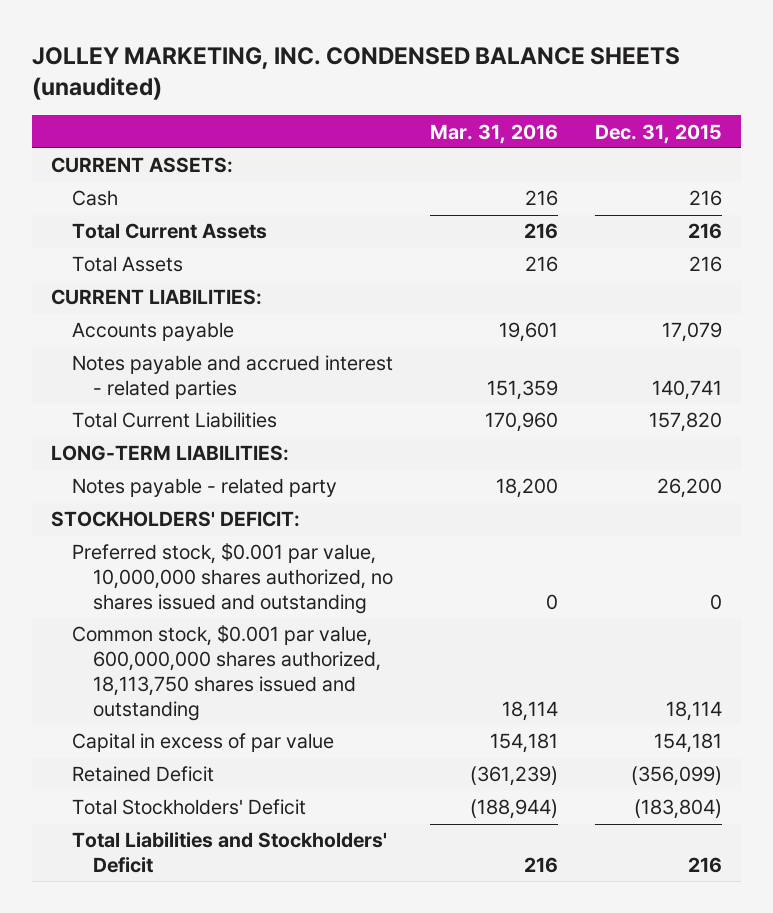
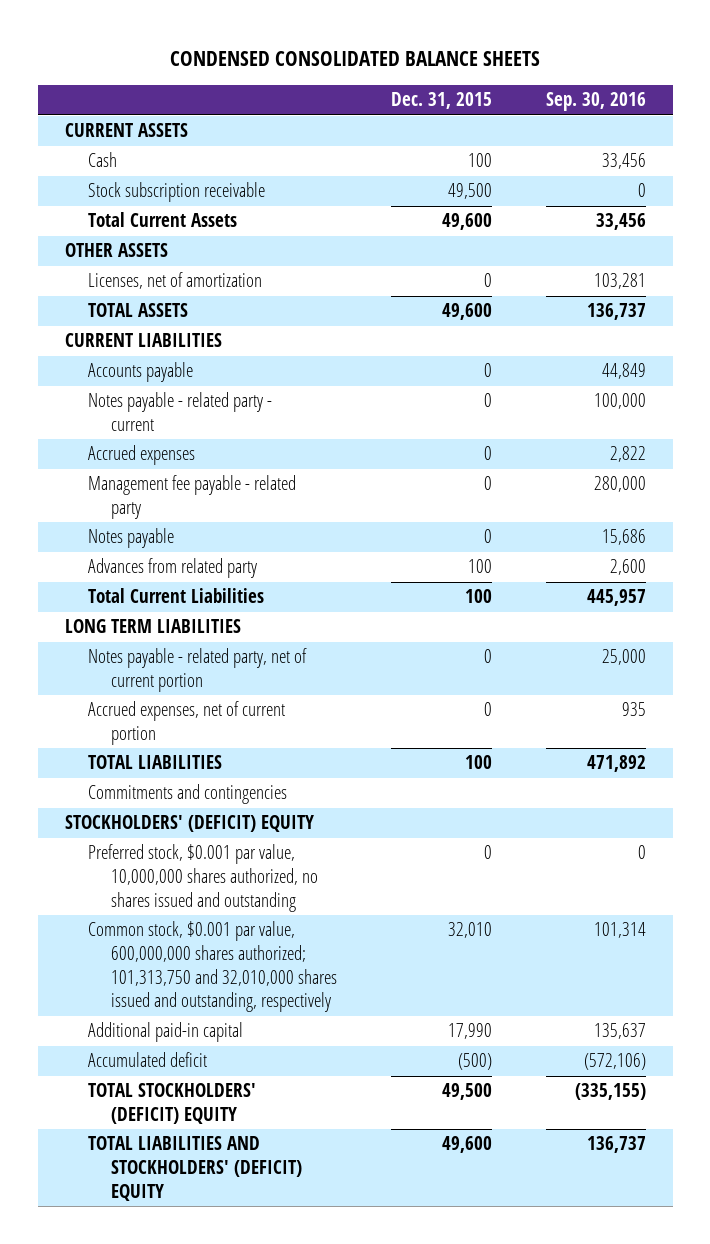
- JOLLEY MARKETING, INC. CONDENSED BALANCE SHEETS (unaudited)
+ CONDENSED CONSOLIDATED BALANCE SHEETS
- | Mar. 31, 2016 | Dec. 31, 2015
+ | Dec. 31, 2015 | Sep. 30, 2016
- CURRENT ASSETS:
- Cash | 216 | 216
- Total Current Assets | 216 | 216
- Total Assets | 216 | 216
- CURRENT LIABILITIES:
- Accounts payable | 19,601 | 17,079
- Notes payable and accrued interest - related parties | 151,359 | 140,741
- Total Current Liabilities | 170,960 | 157,820
- LONG-TERM LIABILITIES:
- Notes payable - related party | 18,200 | 26,200
- STOCKHOLDERS' DEFICIT:
+ CURRENT ASSETS
+ Cash | 100 | 33,456
+ Stock subscription receivable | 49,500 | 0
+ Total Current Assets | 49,600 | 33,456
+ OTHER ASSETS
+ Licenses, net of amortization | 0 | 103,281
+ TOTAL ASSETS | 49,600 | 136,737
+ CURRENT LIABILITIES
+ Accounts payable | 0 | 44,849
+ Notes payable - related party - current | 0 | 100,000
+ Accrued expenses | 0 | 2,822
+ Management fee payable - related party | 0 | 280,000
+ Notes payable | 0 | 15,686
+ Advances from related party | 100 | 2,600
+ Total Current Liabilities | 100 | 445,957
+ LONG TERM LIABILITIES
+ Notes payable - related party, net of current portion | 0 | 25,000
+ Accrued expenses, net of current portion | 0 | 935
+ TOTAL LIABILITIES | 100 | 471,892
+ Commitments and contingencies
+ STOCKHOLDERS' (DEFICIT) EQUITY
- Common stock, $0.001 par value, 600,000,000 shares authorized, 18,113,750 shares issued and outstanding | 18,114 | 18,114
- Capital in excess of par value | 154,181 | 154,181
- Retained Deficit | (361,239) | (356,099)
- Total Stockholders' Deficit | (188,944) | (183,804)
- Total Liabilities and Stockholders' Deficit | 216 | 216
+ Common stock, $0.001 par value, 600,000,000 shares authorized; 101,313,750 and 32,010,000 shares issued and outstanding, respectively | 32,010 | 101,314
+ Additional paid-in capital | 17,990 | 135,637
+ Accumulated deficit | (500) | (572,106)
+ TOTAL STOCKHOLDERS' (DEFICIT) EQUITY | 49,500 | (335,155)
+ TOTAL LIABILITIES AND STOCKHOLDERS' (DEFICIT) EQUITY | 49,600 | 136,737

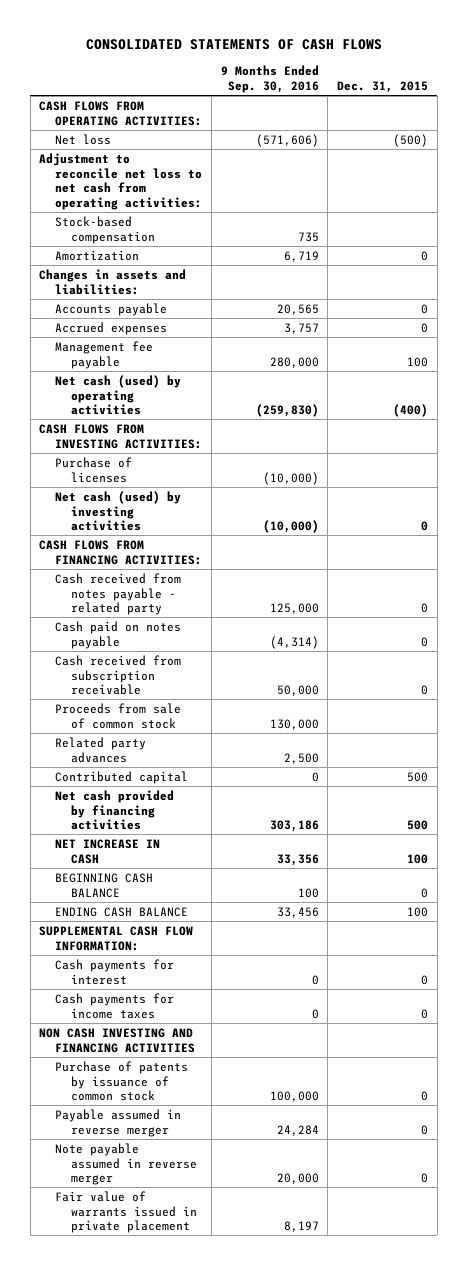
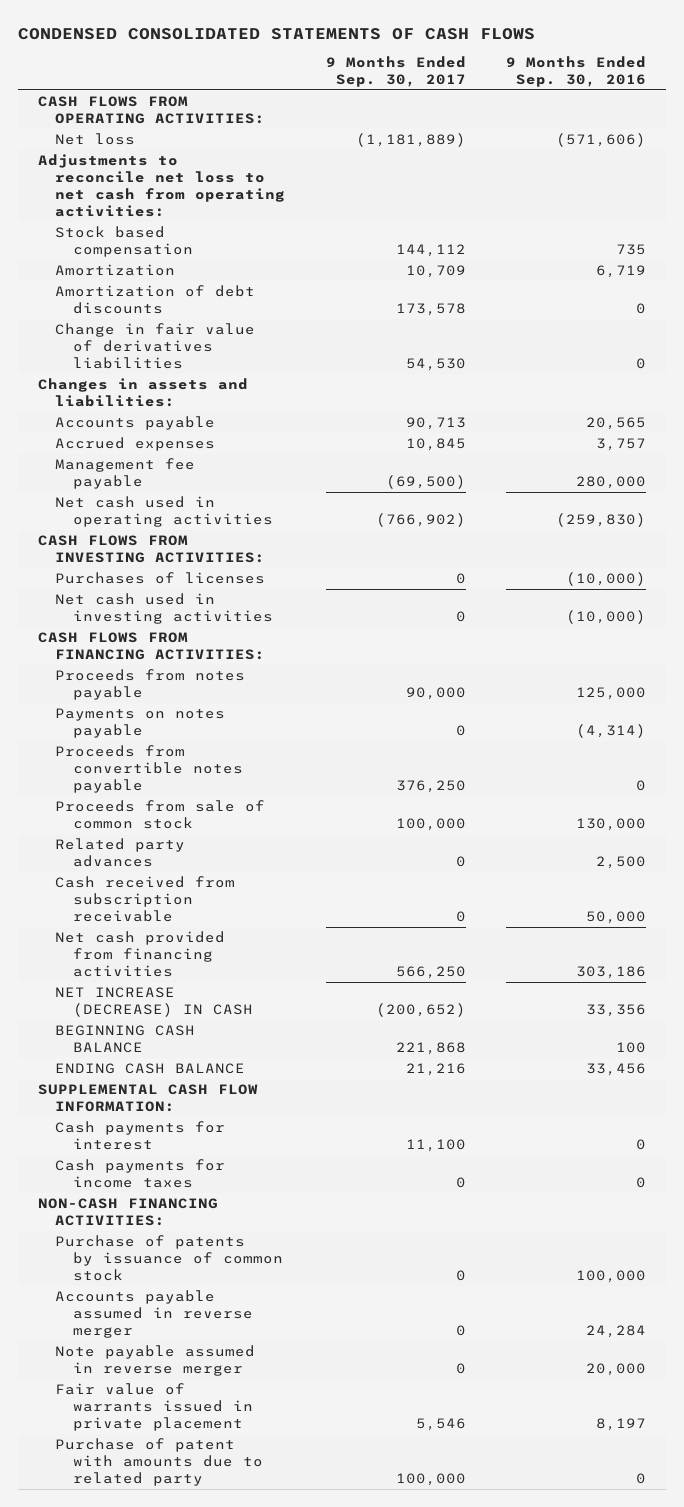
- CONSOLIDATED STATEMENTS OF CASH FLOWS
+ CONDENSED CONSOLIDATED STATEMENTS OF CASH FLOWS
- | 9 Months Ended Sep. 30, 2016 | Dec. 31, 2015
+ | 9 Months Ended Sep. 30, 2017 | 9 Months Ended Sep. 30, 2016
- Adjustment to reconcile net loss to net cash from operating activities:
- Stock-based compensation | 735 |
+ Adjustments to reconcile net loss to net cash from operating activities:
+ Stock based compensation | 144,112 | 735
+ Amortization of debt discounts | 173,578 | 0
+ Change in fair value of derivatives liabilities | 54,530 | 0
- Net cash (used) by operating activities | (259,830) | (400)
+ Net cash used in operating activities | (766,902) | (259,830)
- Purchase of licenses | (10,000) |
- Net cash (used) by investing activities | (10,000) | 0
+ Purchases of licenses | 0 | (10,000)
+ Net cash used in investing activities | 0 | (10,000)
- Cash received from notes payable - related party | 125,000 | 0
- Cash paid on notes payable | (4,314) | 0
+ Proceeds from notes payable | 90,000 | 125,000
+ Payments on notes payable | 0 | (4,314)
+ Proceeds from convertible notes payable | 376,250 | 0
- Contributed capital | 0 | 500
- Net cash provided by financing activities | 303,186 | 500
- NET INCREASE IN CASH | 33,356 | 100
moved down: Cash received from subscription receivable | 0 | 50,000
+ Net cash provided from financing activities | 566,250 | 303,186
+ NET INCREASE (DECREASE) IN CASH | (200,652) | 33,356
- NON CASH INVESTING AND FINANCING ACTIVITIES
+ NON-CASH FINANCING ACTIVITIES:
- Payable assumed in reverse merger | 24,284 | 0
+ Accounts payable assumed in reverse merger | 0 | 24,284
+ Purchase of patent with amounts due to related party | 100,000 | 0

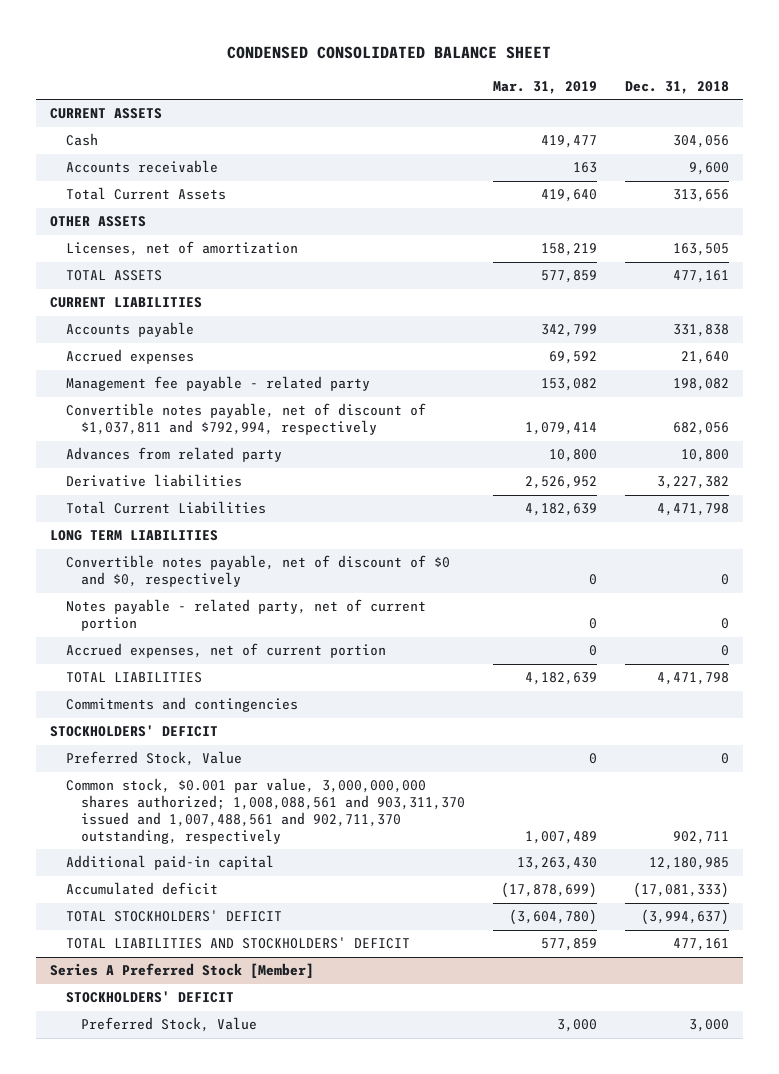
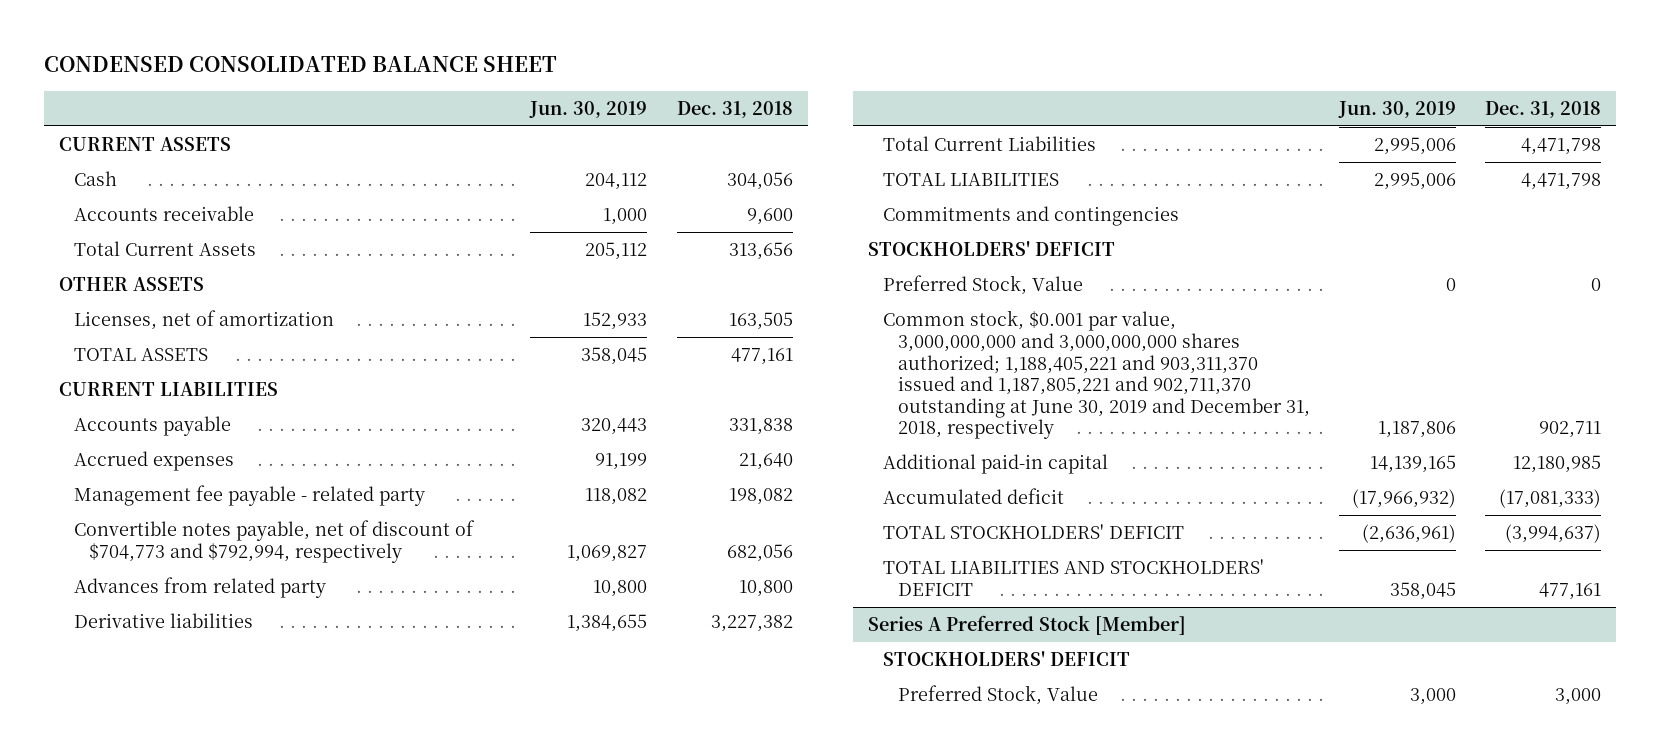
- | Mar. 31, 2019 | Dec. 31, 2018
+ | Jun. 30, 2019 | Dec. 31, 2018
- Convertible notes payable, net of discount of $1,037,811 and $792,994, respectively | 1,079,414 | 682,056
+ Convertible notes payable, net of discount of $704,773 and $792,994, respectively | 1,069,827 | 682,056
- LONG TERM LIABILITIES
- Convertible notes payable, net of discount of $0 and $0, respectively | 0 | 0
- Notes payable - related party, net of current portion | 0 | 0
- Accrued expenses, net of current portion | 0 | 0
- Common stock, $0.001 par value, 3,000,000,000 shares authorized; 1,008,088,561 and 903,311,370 issued and 1,007,488,561 and 902,711,370 outstanding, respectively | 1,007,489 | 902,711
+ Common stock, $0.001 par value, 3,000,000,000 and 3,000,000,000 shares authorized; 1,188,405,221 and 903,311,370 issued and 1,187,805,221 and 902,711,370 outstanding at June 30, 2019 and December 31, 2018, respectively | 1,187,806 | 902,711

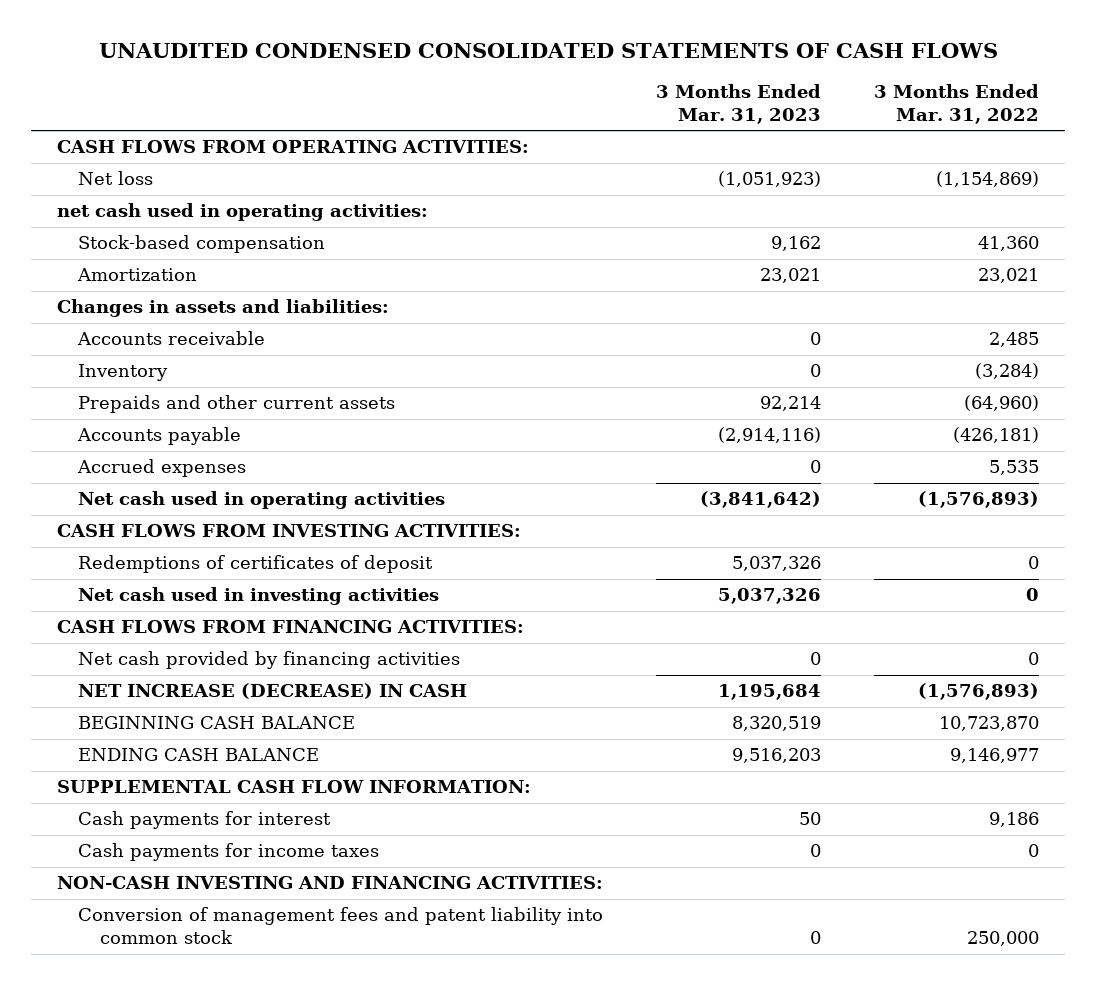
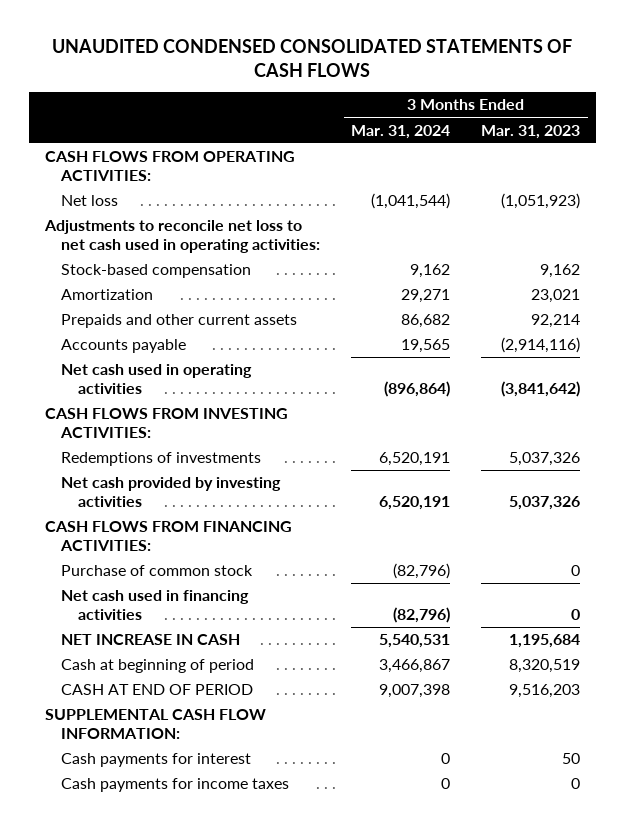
- | 3 Months Ended Mar. 31, 2023 | 3 Months Ended Mar. 31, 2022
+ | 3 Months Ended Mar. 31, 2024 | 3 Months Ended Mar. 31, 2023
- net cash used in operating activities:
+ Adjustments to reconcile net loss to net cash used in operating activities:
- Changes in assets and liabilities:
- Accounts receivable | 0 | 2,485
- Inventory | 0 | (3,284)
- Accrued expenses | 0 | 5,535
- Redemptions of certificates of deposit | 5,037,326 | 0
- Net cash used in investing activities | 5,037,326 | 0
+ Redemptions of investments | 6,520,191 | 5,037,326
+ Net cash provided by investing activities | 6,520,191 | 5,037,326
- Net cash provided by financing activities | 0 | 0
- NET INCREASE (DECREASE) IN CASH | 1,195,684 | (1,576,893)
- BEGINNING CASH BALANCE | 8,320,519 | 10,723,870
- ENDING CASH BALANCE | 9,516,203 | 9,146,977
+ Purchase of common stock | (82,796) | 0
+ Net cash used in financing activities | (82,796) | 0
+ NET INCREASE IN CASH | 5,540,531 | 1,195,684
+ Cash at beginning of period | 3,466,867 | 8,320,519
+ CASH AT END OF PERIOD | 9,007,398 | 9,516,203
- NON-CASH INVESTING AND FINANCING ACTIVITIES:
- Conversion of management fees and patent liability into common stock | 0 | 250,000

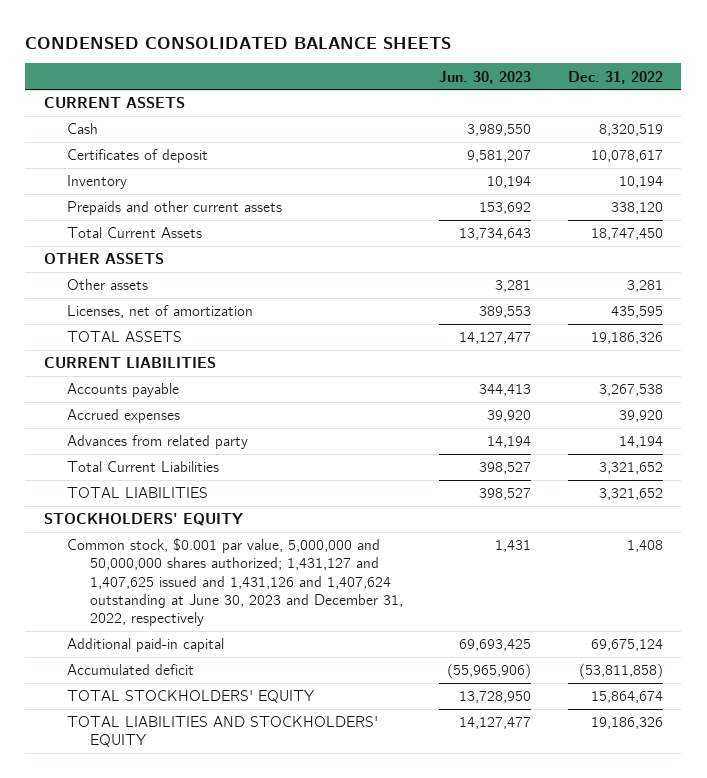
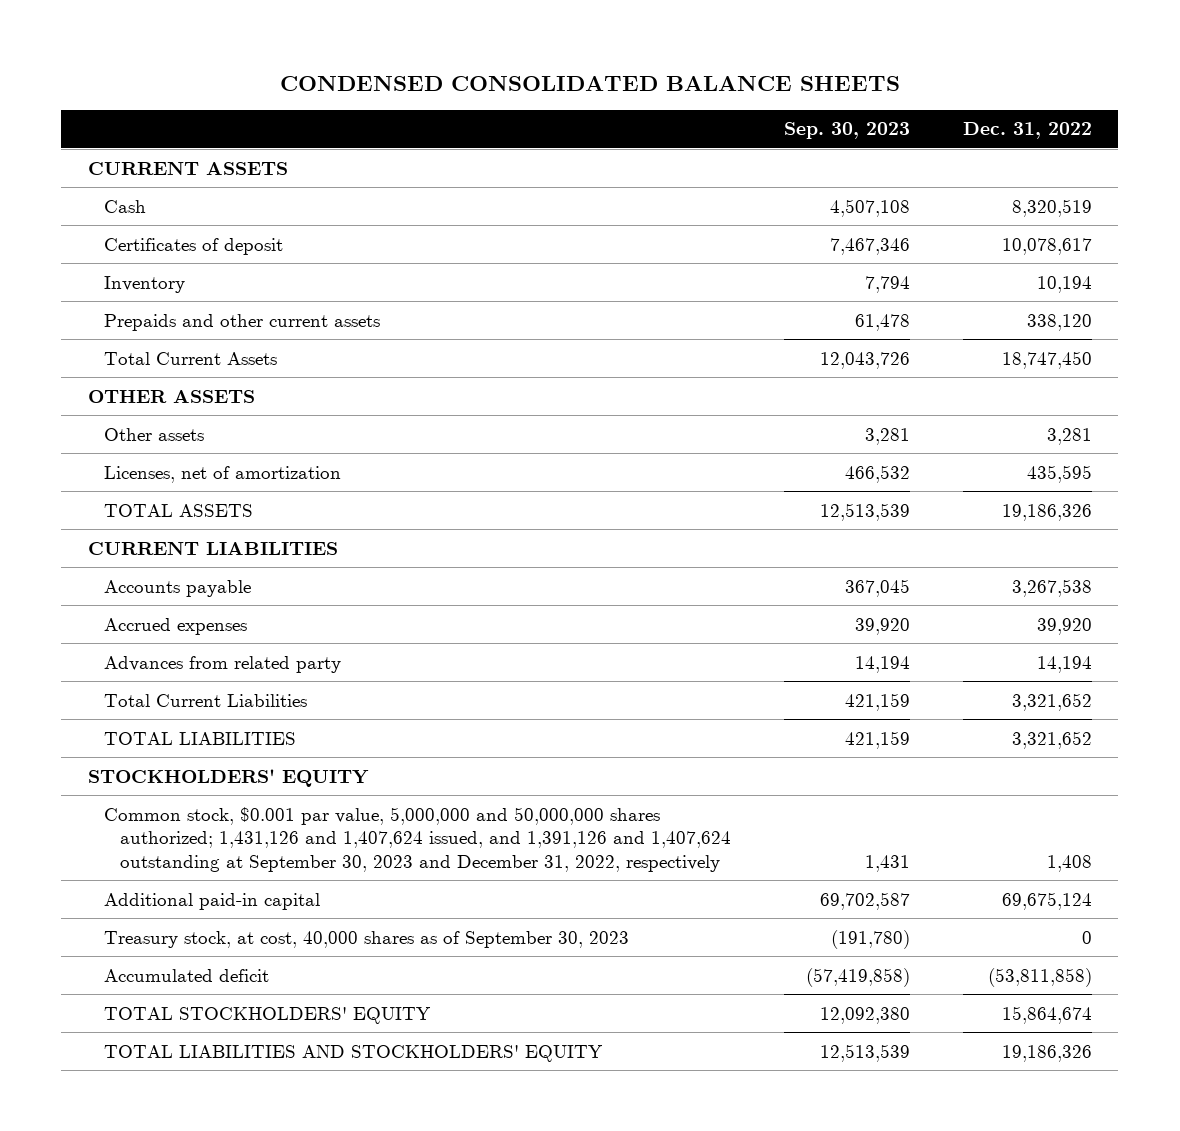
- | Jun. 30, 2023 | Dec. 31, 2022
+ | Sep. 30, 2023 | Dec. 31, 2022
- Common stock, $0.001 par value, 5,000,000 and 50,000,000 shares authorized; 1,431,127 and 1,407,625 issued and 1,431,126 and 1,407,624 outstanding at June 30, 2023 and December 31, 2022, respectively | 1,431 | 1,408
+ Common stock, $0.001 par value, 5,000,000 and 50,000,000 shares authorized; 1,431,126 and 1,407,624 issued, and 1,391,126 and 1,407,624 outstanding at September 30, 2023 and December 31, 2022, respectively | 1,431 | 1,408
+ Treasury stock, at cost, 40,000 shares as of September 30, 2023 | (191,780) | 0

